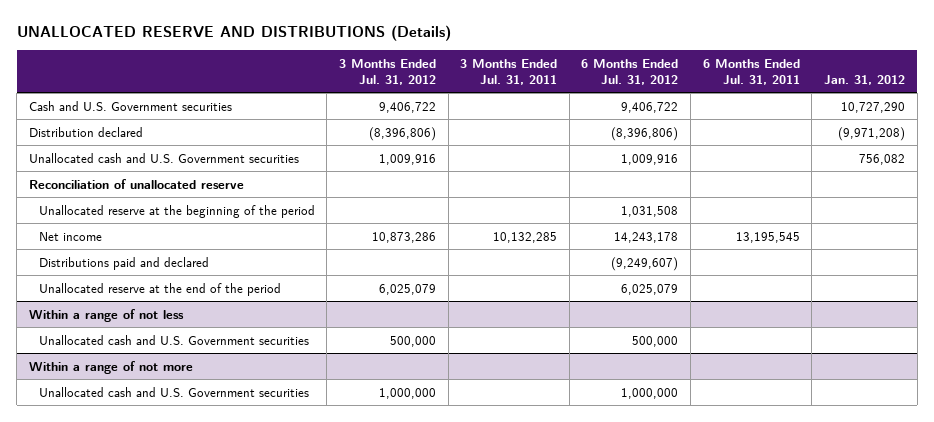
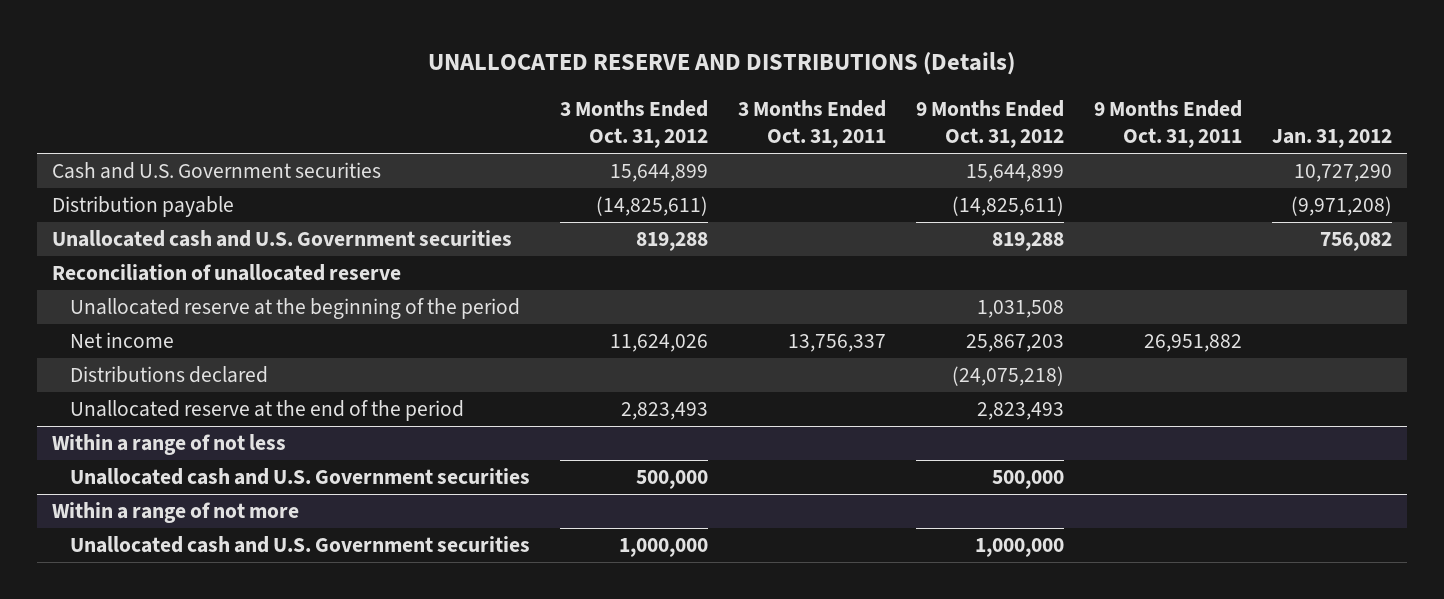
- | 3 Months Ended Jul. 31, 2012 | 3 Months Ended Jul. 31, 2011 | 6 Months Ended Jul. 31, 2012 | 6 Months Ended Jul. 31, 2011 | Jan. 31, 2012
+ | 3 Months Ended Oct. 31, 2012 | 3 Months Ended Oct. 31, 2011 | 9 Months Ended Oct. 31, 2012 | 9 Months Ended Oct. 31, 2011 | Jan. 31, 2012
- Distribution declared | (8,396,806) | | (8,396,806) | | (9,971,208)
+ Distribution payable | (14,825,611) | | (14,825,611) | | (9,971,208)
- Distributions paid and declared | | | (9,249,607) | |
+ Distributions declared | | | (24,075,218) | |

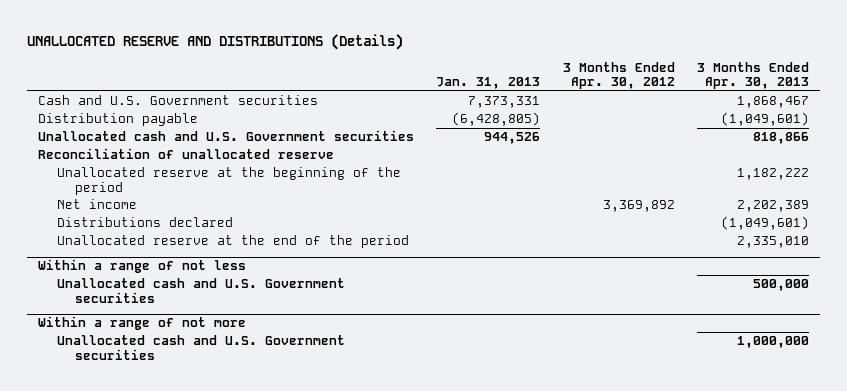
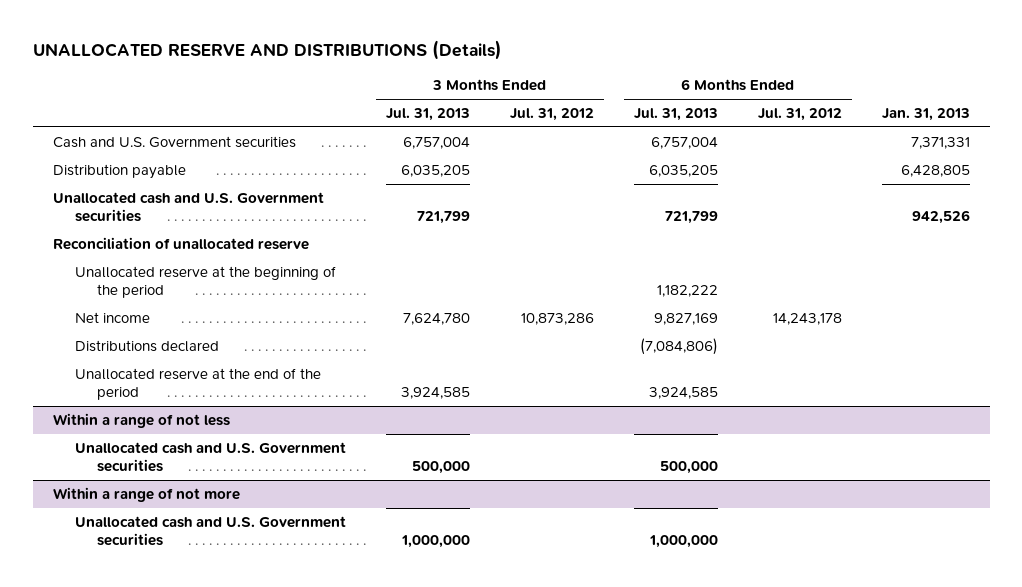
- | Jan. 31, 2013 | 3 Months Ended Apr. 30, 2012 | 3 Months Ended Apr. 30, 2013
+ | 3 Months Ended Jul. 31, 2013 | 3 Months Ended Jul. 31, 2012 | 6 Months Ended Jul. 31, 2013 | 6 Months Ended Jul. 31, 2012 | Jan. 31, 2013
- Cash and U.S. Government securities | 7,373,331 | | 1,868,467
- Distribution payable | (6,428,805) | | (1,049,601)
- Unallocated cash and U.S. Government securities | 944,526 | | 818,866
+ Cash and U.S. Government securities | 6,757,004 | | 6,757,004 | | 7,371,331
+ Distribution payable | 6,035,205 | | 6,035,205 | | 6,428,805
+ Unallocated cash and U.S. Government securities | 721,799 | | 721,799 | | 942,526

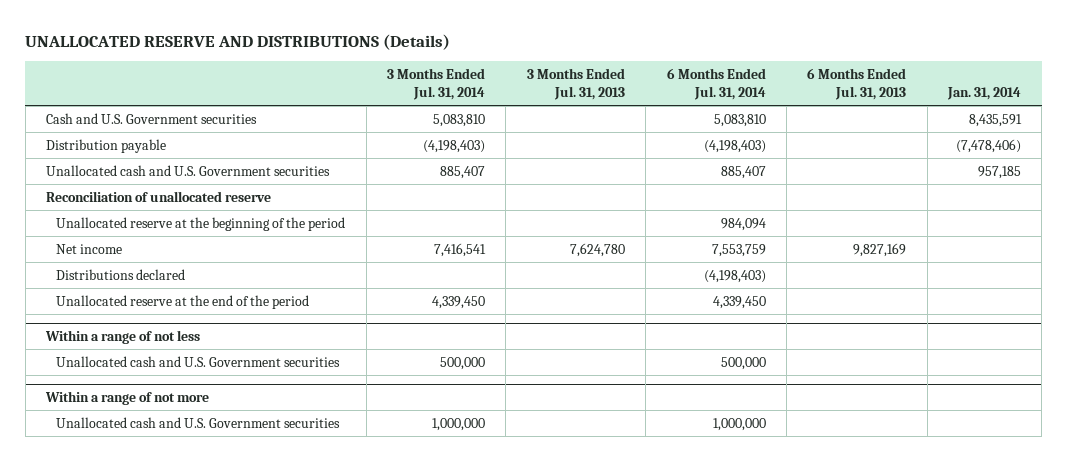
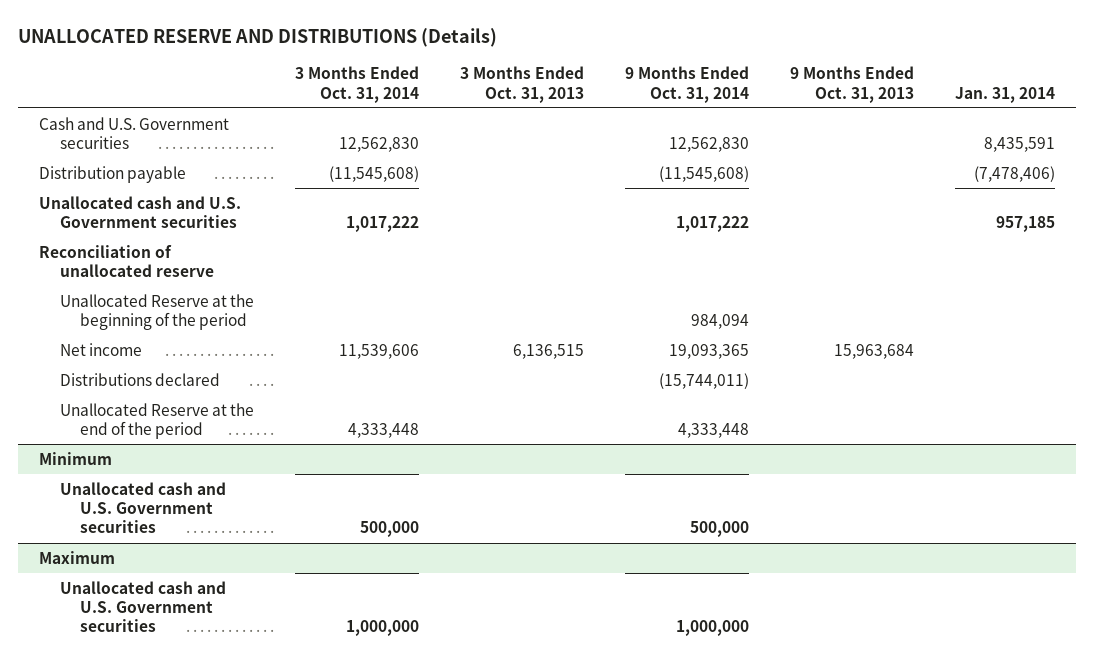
- | 3 Months Ended Jul. 31, 2014 | 3 Months Ended Jul. 31, 2013 | 6 Months Ended Jul. 31, 2014 | 6 Months Ended Jul. 31, 2013 | Jan. 31, 2014
+ | 3 Months Ended Oct. 31, 2014 | 3 Months Ended Oct. 31, 2013 | 9 Months Ended Oct. 31, 2014 | 9 Months Ended Oct. 31, 2013 | Jan. 31, 2014
- Unallocated reserve at the beginning of the period | | | 984,094 | |
+ Unallocated Reserve at the beginning of the period | | | 984,094 | |
- Unallocated reserve at the end of the period | 4,339,450 | | 4,339,450 | |
- Within a range of not less
- Unallocated cash and U.S. Government securities | 500,000 | | 500,000 | |
- Within a range of not more
- Unallocated cash and U.S. Government securities | 1,000,000 | | 1,000,000 | |
+ Unallocated Reserve at the end of the period | 4,333,448 | | 4,333,448 | |
+ Minimum
+ Unallocated cash and U.S. Government securities | 500,000 | | 500,000 | |
+ Maximum
+ Unallocated cash and U.S. Government securities | 1,000,000 | | 1,000,000 | |

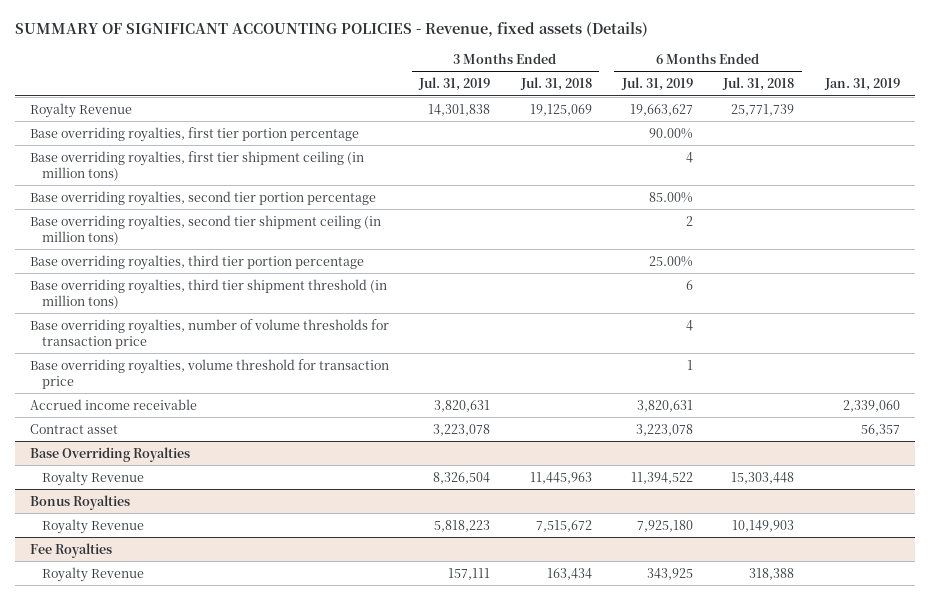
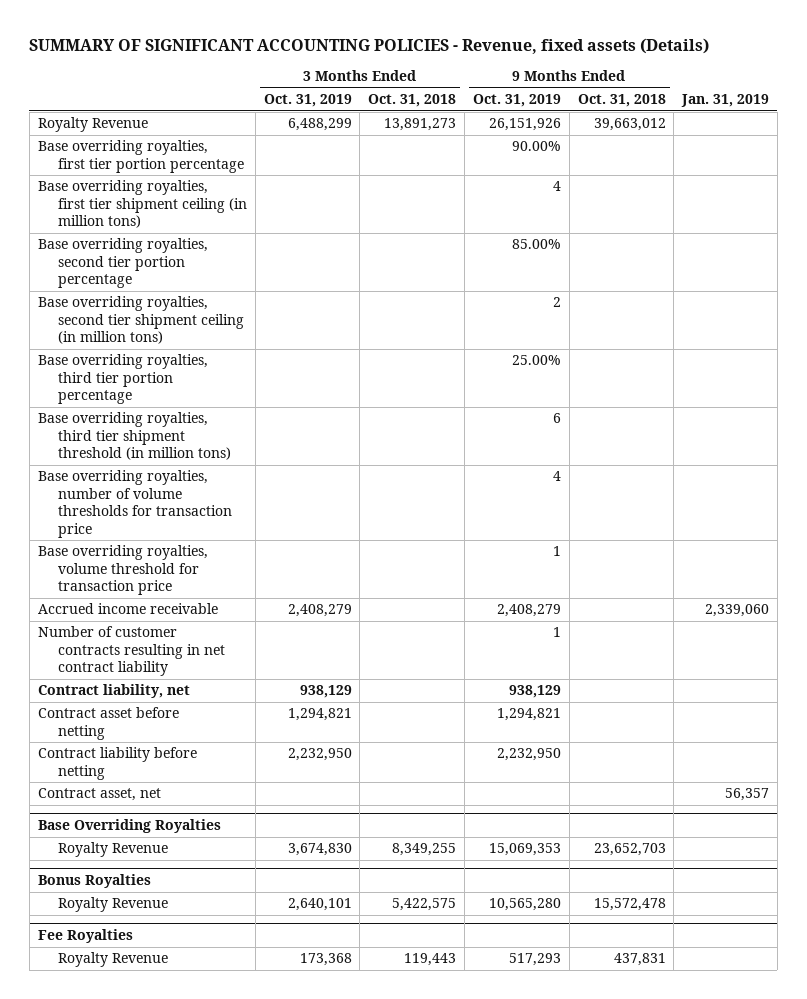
- | 3 Months Ended Jul. 31, 2019 | 3 Months Ended Jul. 31, 2018 | 6 Months Ended Jul. 31, 2019 | 6 Months Ended Jul. 31, 2018 | Jan. 31, 2019
+ | 3 Months Ended Oct. 31, 2019 | 3 Months Ended Oct. 31, 2018 | 9 Months Ended Oct. 31, 2019 | 9 Months Ended Oct. 31, 2018 | Jan. 31, 2019
- Contract asset | 3,223,078 | | 3,223,078 | | 56,357
+ Number of customer contracts resulting in net contract liability | | | 1 | |
+ Contract liability, net | 938,129 | | 938,129 | |
+ Contract asset before netting | 1,294,821 | | 1,294,821 | |
+ Contract liability before netting | 2,232,950 | | 2,232,950 | |
+ Contract asset, net | | | | | 56,357

